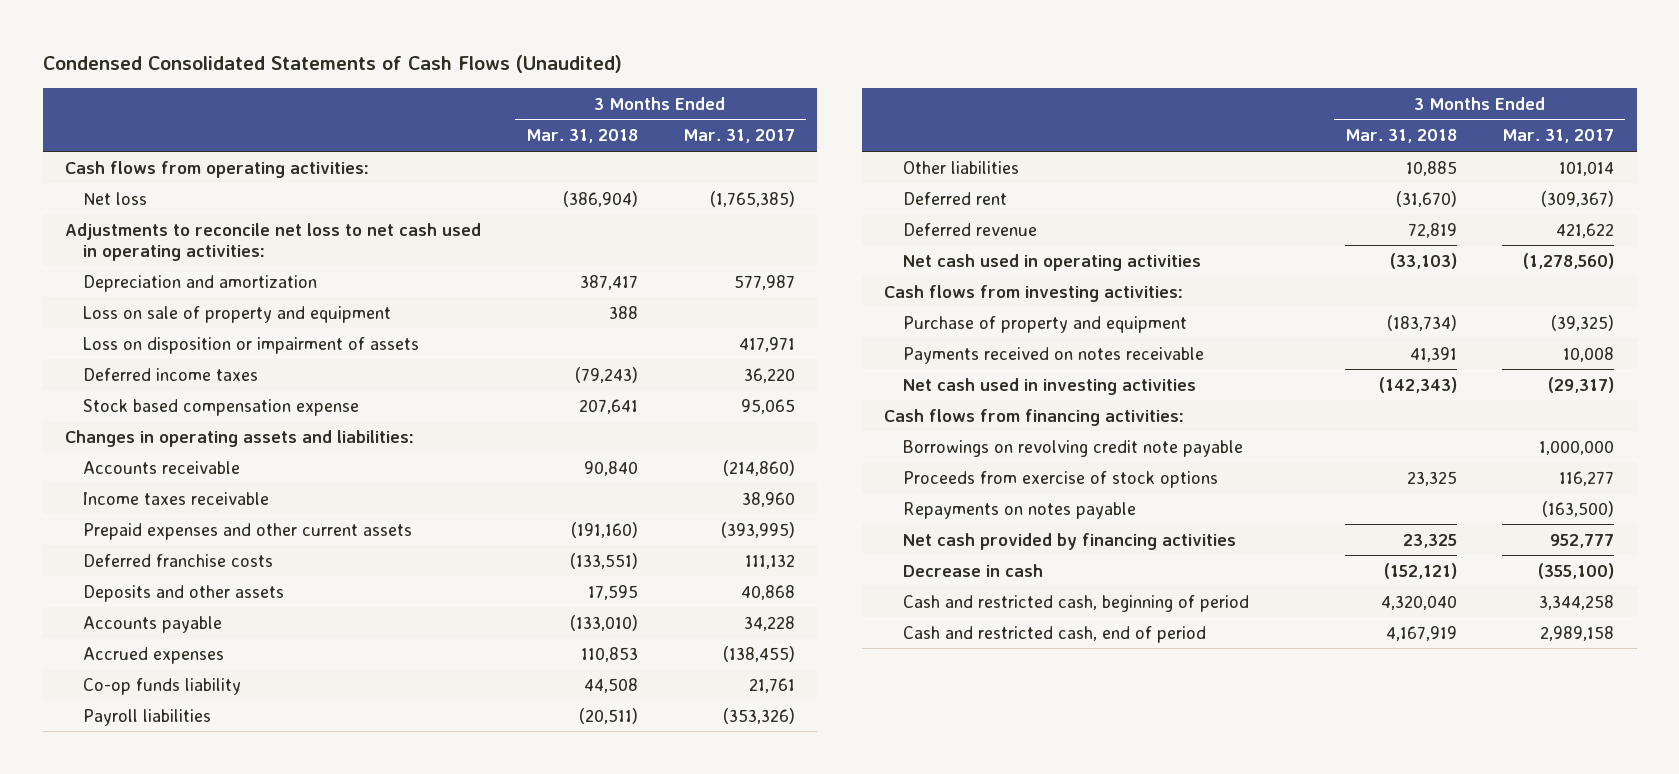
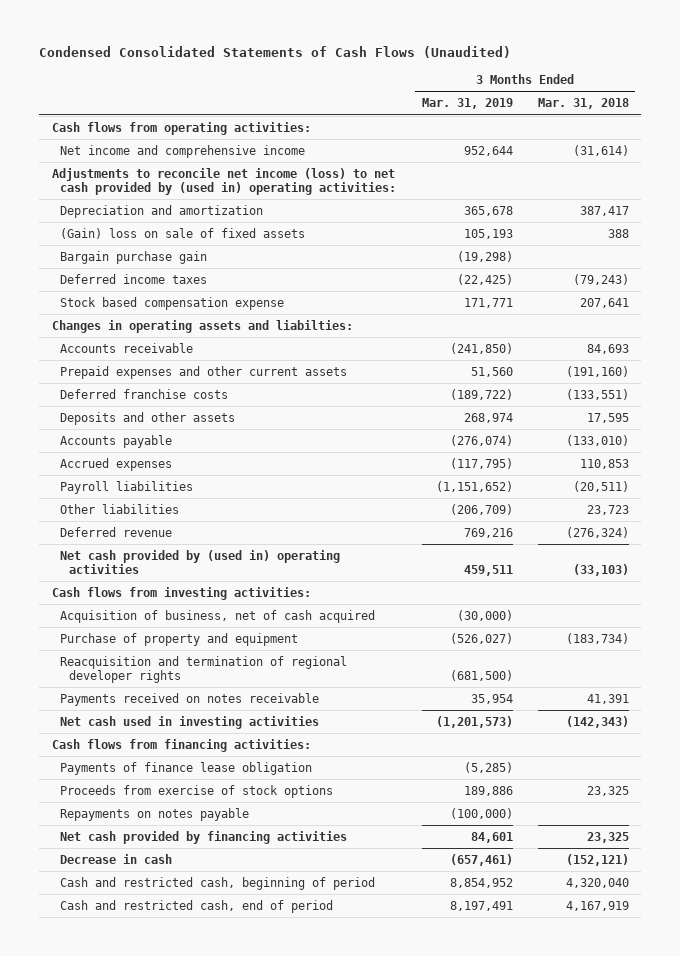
- | 3 Months Ended Mar. 31, 2018 | 3 Months Ended Mar. 31, 2017
+ | 3 Months Ended Mar. 31, 2019 | 3 Months Ended Mar. 31, 2018
- Net loss | (386,904) | (1,765,385)
- Adjustments to reconcile net loss to net cash used in operating activities:
+ Net income and comprehensive income | 952,644 | (31,614)
+ Adjustments to reconcile net income (loss) to net cash provided by (used in) operating activities:
- Loss on sale of property and equipment | 388 |
- Loss on disposition or impairment of assets | | 417,971
+ (Gain) loss on sale of fixed assets | 105,193 | 388
+ Bargain purchase gain | (19,298) |
- Changes in operating assets and liabilities:
- Accounts receivable | 90,840 | (214,860)
- Income taxes receivable | | 38,960
+ Changes in operating assets and liabilties:
+ Accounts receivable | (241,850) | 84,693
- Co-op funds liability | 44,508 | 21,761
- Other liabilities | 10,885 | 101,014
- Deferred rent | (31,670) | (309,367)
- Deferred revenue | 72,819 | 421,622
- Net cash used in operating activities | (33,103) | (1,278,560)
+ Other liabilities | (206,709) | 23,723
+ Deferred revenue | 769,216 | (276,324)
+ Net cash provided by (used in) operating activities | 459,511 | (33,103)
+ Acquisition of business, net of cash acquired | (30,000) |
+ Reacquisition and termination of regional developer rights | (681,500) |
- Borrowings on revolving credit note payable | | 1,000,000
+ Payments of finance lease obligation | (5,285) |

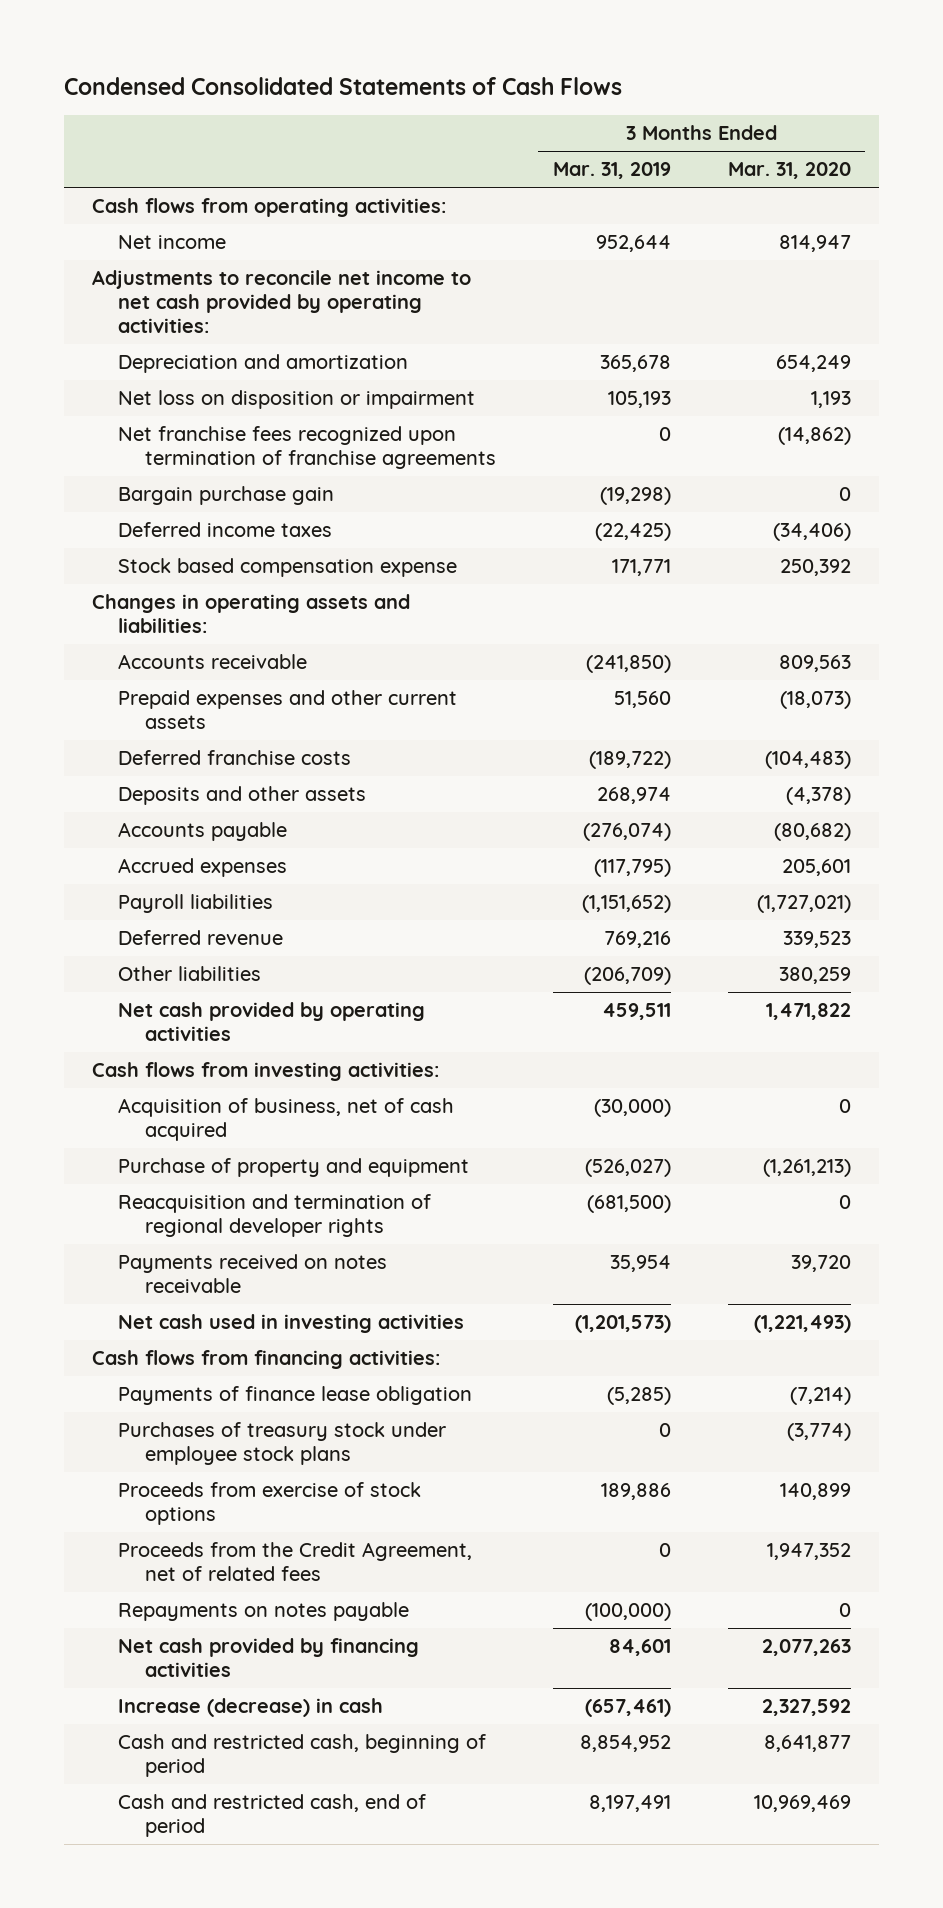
- Condensed Consolidated Statements of Cash Flows (Unaudited)
+ Condensed Consolidated Statements of Cash Flows
- | 3 Months Ended Mar. 31, 2019 | 3 Months Ended Mar. 31, 2018
+ | 3 Months Ended Mar. 31, 2019 | 3 Months Ended Mar. 31, 2020
- Net income and comprehensive income | 952,644 | (31,614)
- Adjustments to reconcile net income (loss) to net cash provided by (used in) operating activities:
+ Net income | 952,644 | 814,947
+ Adjustments to reconcile net income to net cash provided by operating activities:
- (Gain) loss on sale of fixed assets | 105,193 | 388
+ Net loss on disposition or impairment | 105,193 | 1,193
+ Net franchise fees recognized upon termination of franchise agreements | 0 | (14,862)
- Changes in operating assets and liabilties:
+ Changes in operating assets and liabilities:
- Net cash provided by (used in) operating activities | 459,511 | (33,103)
moved down: Other liabilities | (206,709) | 380,259
+ Net cash provided by operating activities | 459,511 | 1,471,822
+ Purchases of treasury stock under employee stock plans | 0 | (3,774)
+ Proceeds from the Credit Agreement, net of related fees | 0 | 1,947,352
- Decrease in cash | (657,461) | (152,121)
+ Increase (decrease) in cash | (657,461) | 2,327,592

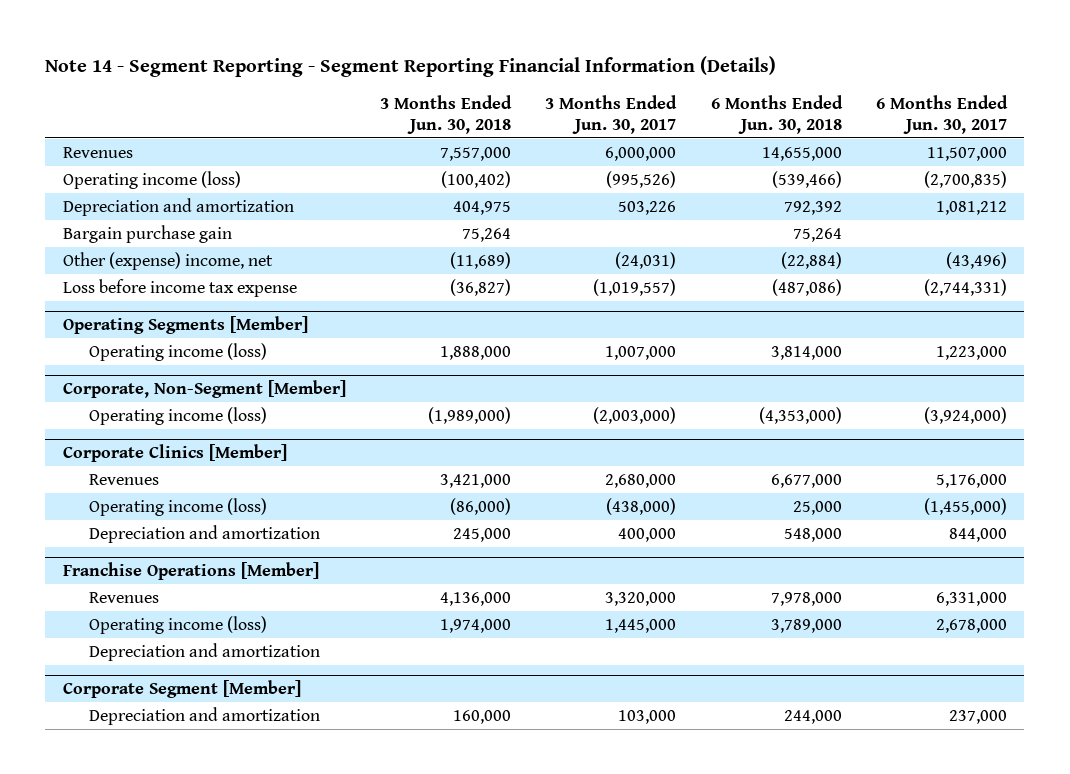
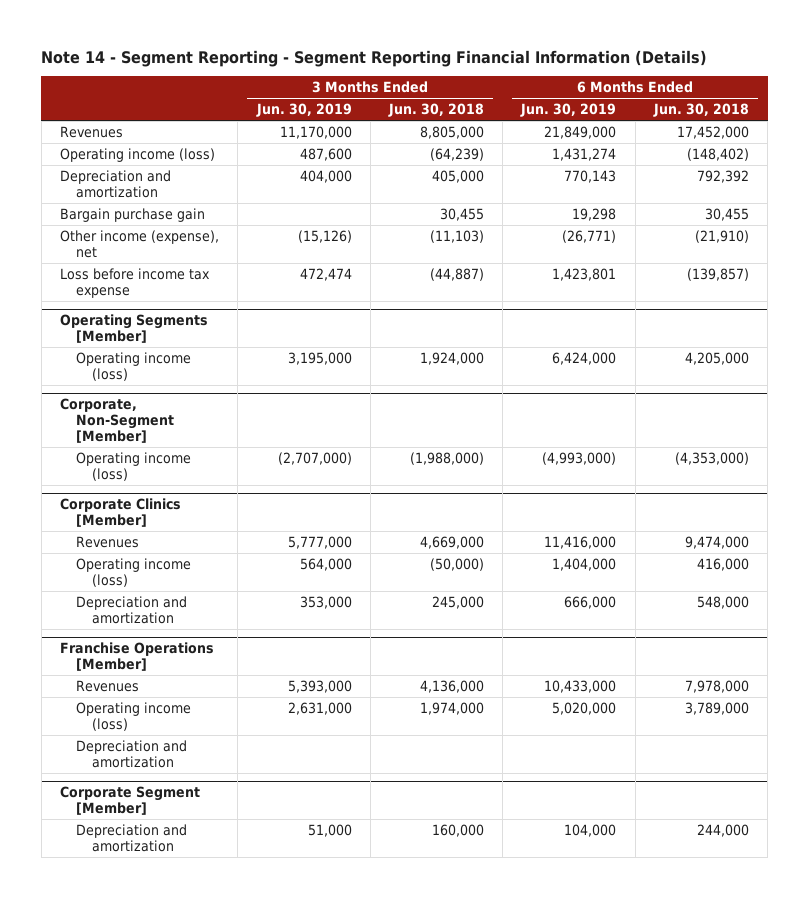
- | 3 Months Ended Jun. 30, 2018 | 3 Months Ended Jun. 30, 2017 | 6 Months Ended Jun. 30, 2018 | 6 Months Ended Jun. 30, 2017
+ | 3 Months Ended Jun. 30, 2019 | 3 Months Ended Jun. 30, 2018 | 6 Months Ended Jun. 30, 2019 | 6 Months Ended Jun. 30, 2018
- Revenues | 7,557,000 | 6,000,000 | 14,655,000 | 11,507,000
- Operating income (loss) | (100,402) | (995,526) | (539,466) | (2,700,835)
- Depreciation and amortization | 404,975 | 503,226 | 792,392 | 1,081,212
- Bargain purchase gain | 75,264 | | 75,264 |
- Other (expense) income, net | (11,689) | (24,031) | (22,884) | (43,496)
- Loss before income tax expense | (36,827) | (1,019,557) | (487,086) | (2,744,331)
+ Revenues | 11,170,000 | 8,805,000 | 21,849,000 | 17,452,000
+ Operating income (loss) | 487,600 | (64,239) | 1,431,274 | (148,402)
+ Depreciation and amortization | 404,000 | 405,000 | 770,143 | 792,392
+ Bargain purchase gain | | 30,455 | 19,298 | 30,455
+ Other income (expense), net | (15,126) | (11,103) | (26,771) | (21,910)
+ Loss before income tax expense | 472,474 | (44,887) | 1,423,801 | (139,857)
@ Operating Segments [Member]
- Operating income (loss) | 1,888,000 | 1,007,000 | 3,814,000 | 1,223,000
+ Operating income (loss) | 3,195,000 | 1,924,000 | 6,424,000 | 4,205,000
@ Corporate, Non-Segment [Member]
- Operating income (loss) | (1,989,000) | (2,003,000) | (4,353,000) | (3,924,000)
+ Operating income (loss) | (2,707,000) | (1,988,000) | (4,993,000) | (4,353,000)
@ Corporate Clinics [Member]
- Revenues | 3,421,000 | 2,680,000 | 6,677,000 | 5,176,000
- Operating income (loss) | (86,000) | (438,000) | 25,000 | (1,455,000)
+ Revenues | 5,777,000 | 4,669,000 | 11,416,000 | 9,474,000
+ Operating income (loss) | 564,000 | (50,000) | 1,404,000 | 416,000

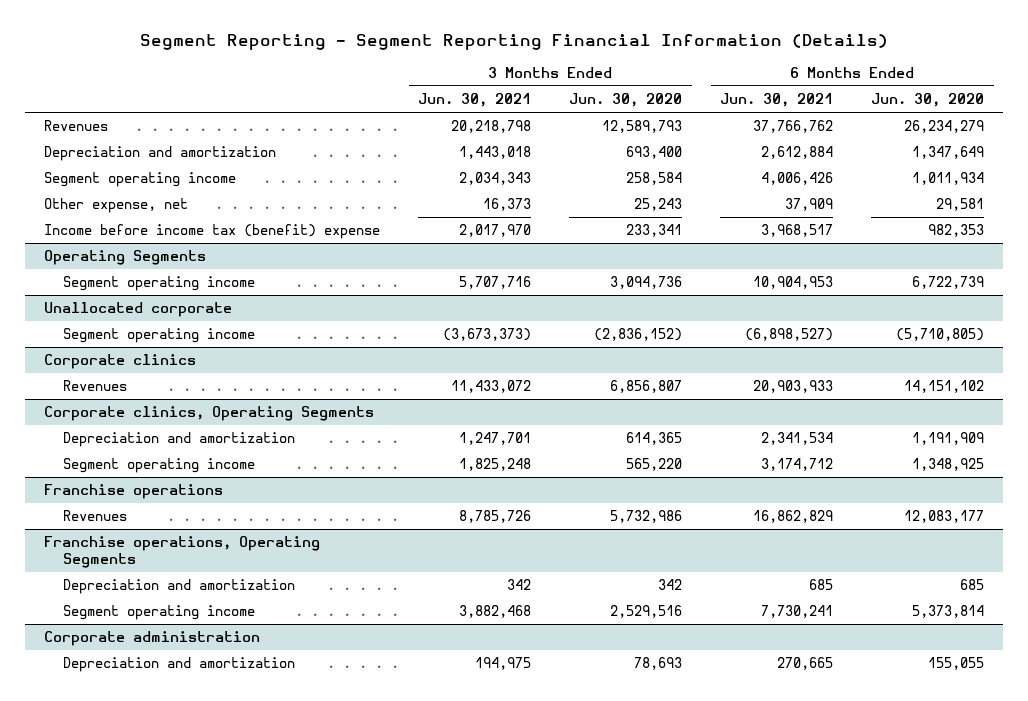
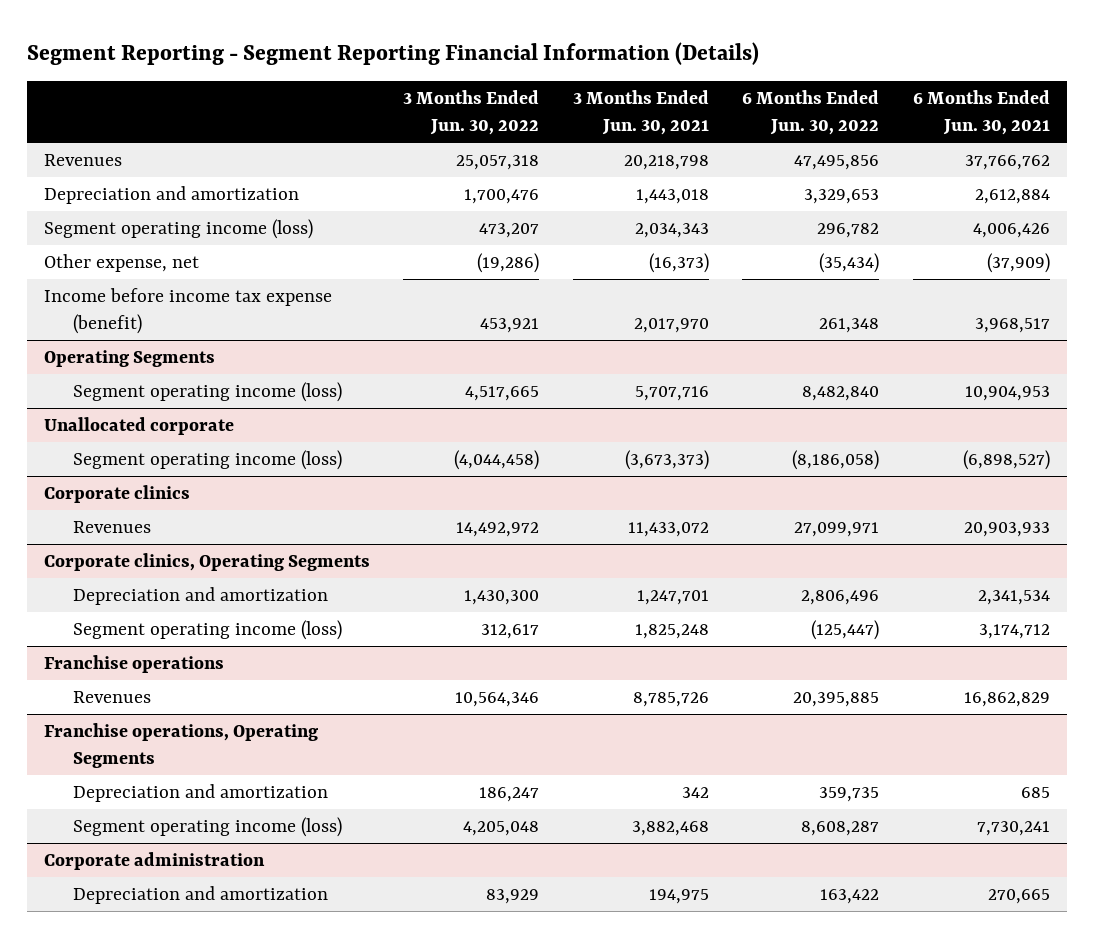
- | 3 Months Ended Jun. 30, 2021 | 3 Months Ended Jun. 30, 2020 | 6 Months Ended Jun. 30, 2021 | 6 Months Ended Jun. 30, 2020
+ | 3 Months Ended Jun. 30, 2022 | 3 Months Ended Jun. 30, 2021 | 6 Months Ended Jun. 30, 2022 | 6 Months Ended Jun. 30, 2021
- Segment operating income | 2,034,343 | 258,584 | 4,006,426 | 1,011,934
- Other expense, net | 16,373 | 25,243 | 37,909 | 29,581
- Income before income tax (benefit) expense | 2,017,970 | 233,341 | 3,968,517 | 982,353
+ Segment operating income (loss) | 473,207 | 2,034,343 | 296,782 | 4,006,426
+ Other expense, net | (19,286) | (16,373) | (35,434) | (37,909)
+ Income before income tax expense (benefit) | 453,921 | 2,017,970 | 261,348 | 3,968,517
@ Operating Segments
- Segment operating income | 5,707,716 | 3,094,736 | 10,904,953 | 6,722,739
+ Segment operating income (loss) | 4,517,665 | 5,707,716 | 8,482,840 | 10,904,953
@ Unallocated corporate
- Segment operating income | (3,673,373) | (2,836,152) | (6,898,527) | (5,710,805)
+ Segment operating income (loss) | (4,044,458) | (3,673,373) | (8,186,058) | (6,898,527)
@ Corporate clinics, Operating Segments
- Segment operating income | 1,825,248 | 565,220 | 3,174,712 | 1,348,925
+ Segment operating income (loss) | 312,617 | 1,825,248 | (125,447) | 3,174,712
@ Franchise operations, Operating Segments
- Segment operating income | 3,882,468 | 2,529,516 | 7,730,241 | 5,373,814
+ Segment operating income (loss) | 4,205,048 | 3,882,468 | 8,608,287 | 7,730,241

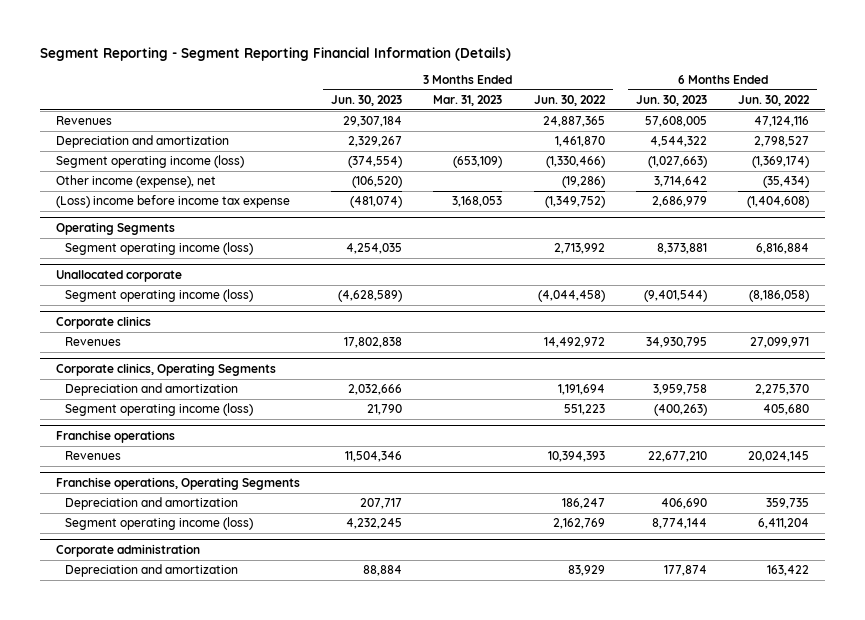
- | 3 Months Ended Jun. 30, 2022 | 3 Months Ended Jun. 30, 2021 | 6 Months Ended Jun. 30, 2022 | 6 Months Ended Jun. 30, 2021
+ | 3 Months Ended Jun. 30, 2023 | 3 Months Ended Mar. 31, 2023 | 3 Months Ended Jun. 30, 2022 | 6 Months Ended Jun. 30, 2023 | 6 Months Ended Jun. 30, 2022
- Revenues | 25,057,318 | 20,218,798 | 47,495,856 | 37,766,762
- Depreciation and amortization | 1,700,476 | 1,443,018 | 3,329,653 | 2,612,884
- Segment operating income (loss) | 473,207 | 2,034,343 | 296,782 | 4,006,426
- Other expense, net | (19,286) | (16,373) | (35,434) | (37,909)
- Income before income tax expense (benefit) | 453,921 | 2,017,970 | 261,348 | 3,968,517
+ Revenues | 29,307,184 | | 24,887,365 | 57,608,005 | 47,124,116
+ Depreciation and amortization | 2,329,267 | | 1,461,870 | 4,544,322 | 2,798,527
+ Segment operating income (loss) | (374,554) | (653,109) | (1,330,466) | (1,027,663) | (1,369,174)
+ Other income (expense), net | (106,520) | | (19,286) | 3,714,642 | (35,434)
+ (Loss) income before income tax expense | (481,074) | 3,168,053 | (1,349,752) | 2,686,979 | (1,404,608)
@ Operating Segments
- Segment operating income (loss) | 4,517,665 | 5,707,716 | 8,482,840 | 10,904,953
+ Segment operating income (loss) | 4,254,035 | | 2,713,992 | 8,373,881 | 6,816,884
@ Corporate clinics, Operating Segments
- Depreciation and amortization | 1,430,300 | 1,247,701 | 2,806,496 | 2,341,534
- Segment operating income (loss) | 312,617 | 1,825,248 | (125,447) | 3,174,712
+ Depreciation and amortization | 2,032,666 | | 1,191,694 | 3,959,758 | 2,275,370
+ Segment operating income (loss) | 21,790 | | 551,223 | (400,263) | 405,680
@ Franchise operations
- Revenues | 10,564,346 | 8,785,726 | 20,395,885 | 16,862,829
+ Revenues | 11,504,346 | | 10,394,393 | 22,677,210 | 20,024,145
@ Franchise operations, Operating Segments
- Segment operating income (loss) | 4,205,048 | 3,882,468 | 8,608,287 | 7,730,241
+ Segment operating income (loss) | 4,232,245 | | 2,162,769 | 8,774,144 | 6,411,204

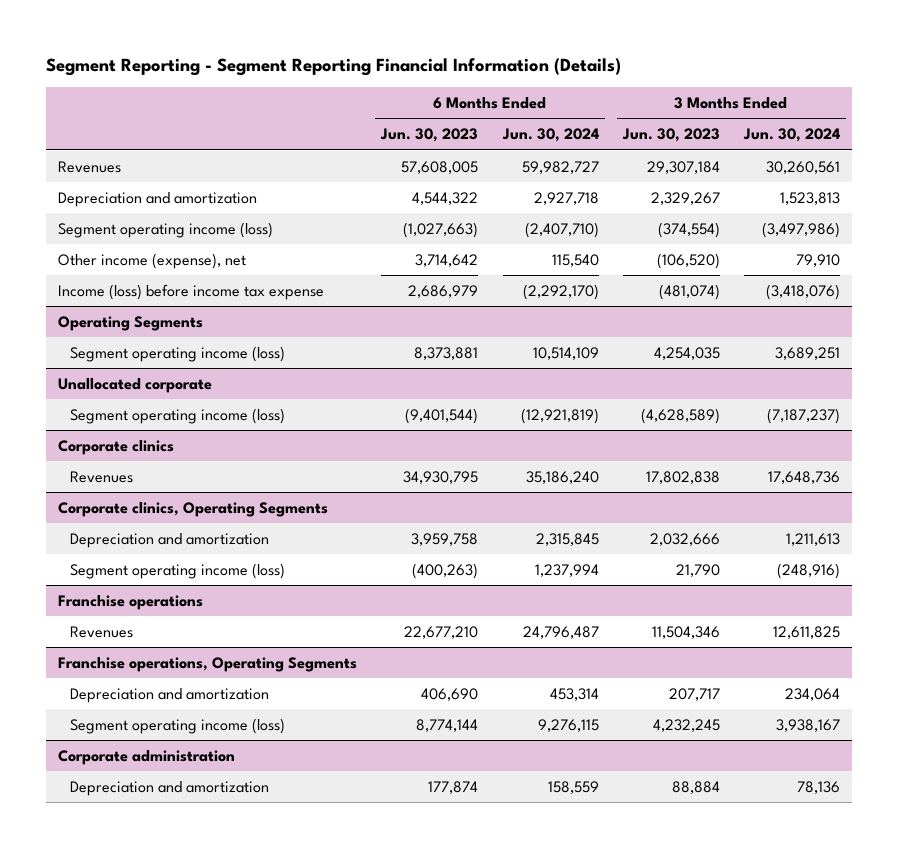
- | 3 Months Ended Jun. 30, 2023 | 3 Months Ended Mar. 31, 2023 | 3 Months Ended Jun. 30, 2022 | 6 Months Ended Jun. 30, 2023 | 6 Months Ended Jun. 30, 2022
+ | 6 Months Ended Jun. 30, 2023 | 6 Months Ended Jun. 30, 2024 | 3 Months Ended Jun. 30, 2023 | 3 Months Ended Jun. 30, 2024
- (Loss) income before income tax expense | (481,074) | 3,168,053 | (1,349,752) | 2,686,979 | (1,404,608)
+ Income (loss) before income tax expense | 2,686,979 | (2,292,170) | (481,074) | (3,418,076)

